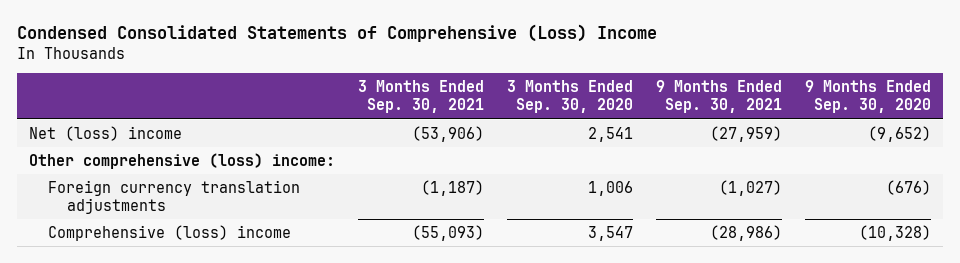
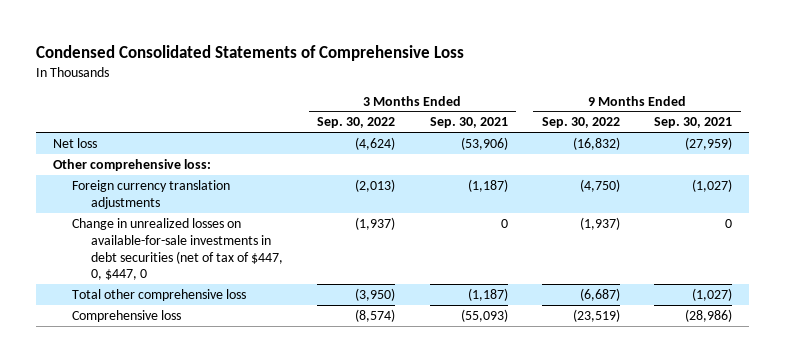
- Condensed Consolidated Statements of Comprehensive (Loss) Income
+ Condensed Consolidated Statements of Comprehensive Loss
- | 3 Months Ended Sep. 30, 2021 | 3 Months Ended Sep. 30, 2020 | 9 Months Ended Sep. 30, 2021 | 9 Months Ended Sep. 30, 2020
+ | 3 Months Ended Sep. 30, 2022 | 3 Months Ended Sep. 30, 2021 | 9 Months Ended Sep. 30, 2022 | 9 Months Ended Sep. 30, 2021
- Net (loss) income | (53,906) | 2,541 | (27,959) | (9,652)
- Other comprehensive (loss) income:
+ Net loss | (4,624) | (53,906) | (16,832) | (27,959)
+ Other comprehensive loss:
- Comprehensive (loss) income | (55,093) | 3,547 | (28,986) | (10,328)
+ Change in unrealized losses on available-for-sale investments in debt securities (net of tax of $447, 0, $447, 0 | (1,937) | 0 | (1,937) | 0
+ Total other comprehensive loss | (3,950) | (1,187) | (6,687) | (1,027)
+ Comprehensive loss | (8,574) | (55,093) | (23,519) | (28,986)

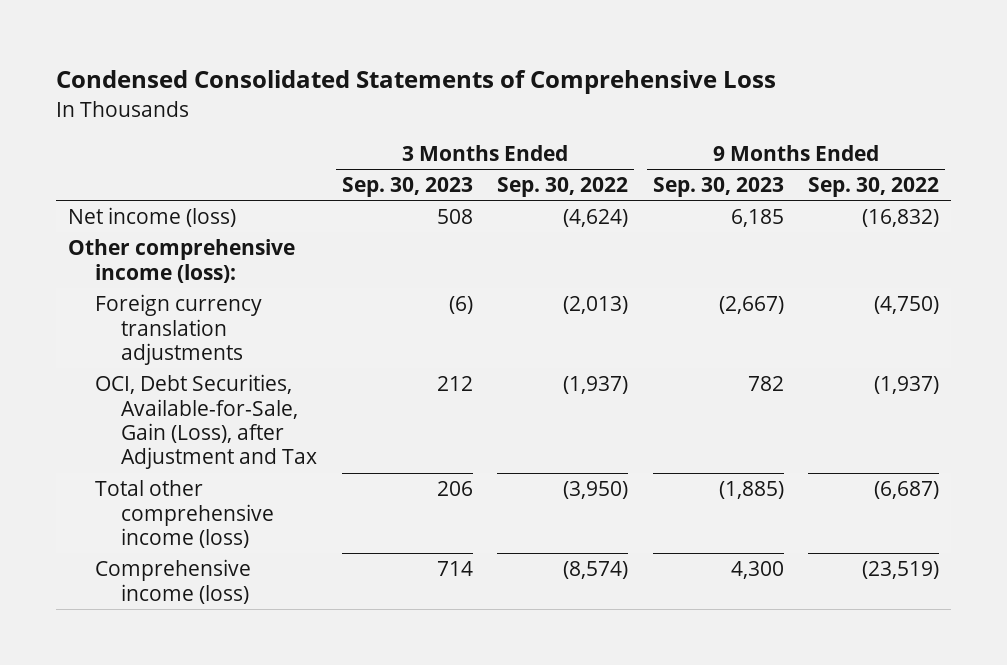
- | 3 Months Ended Sep. 30, 2022 | 3 Months Ended Sep. 30, 2021 | 9 Months Ended Sep. 30, 2022 | 9 Months Ended Sep. 30, 2021
+ | 3 Months Ended Sep. 30, 2023 | 3 Months Ended Sep. 30, 2022 | 9 Months Ended Sep. 30, 2023 | 9 Months Ended Sep. 30, 2022
- Net loss | (4,624) | (53,906) | (16,832) | (27,959)
- Other comprehensive loss:
+ Net income (loss) | 508 | (4,624) | 6,185 | (16,832)
+ Other comprehensive income (loss):
- Change in unrealized losses on available-for-sale investments in debt securities (net of tax of $447, 0, $447, 0 | (1,937) | 0 | (1,937) | 0
- Total other comprehensive loss | (3,950) | (1,187) | (6,687) | (1,027)
- Comprehensive loss | (8,574) | (55,093) | (23,519) | (28,986)
+ OCI, Debt Securities, Available-for-Sale, Gain (Loss), after Adjustment and Tax | 212 | (1,937) | 782 | (1,937)
+ Total other comprehensive income (loss) | 206 | (3,950) | (1,885) | (6,687)
+ Comprehensive income (loss) | 714 | (8,574) | 4,300 | (23,519)

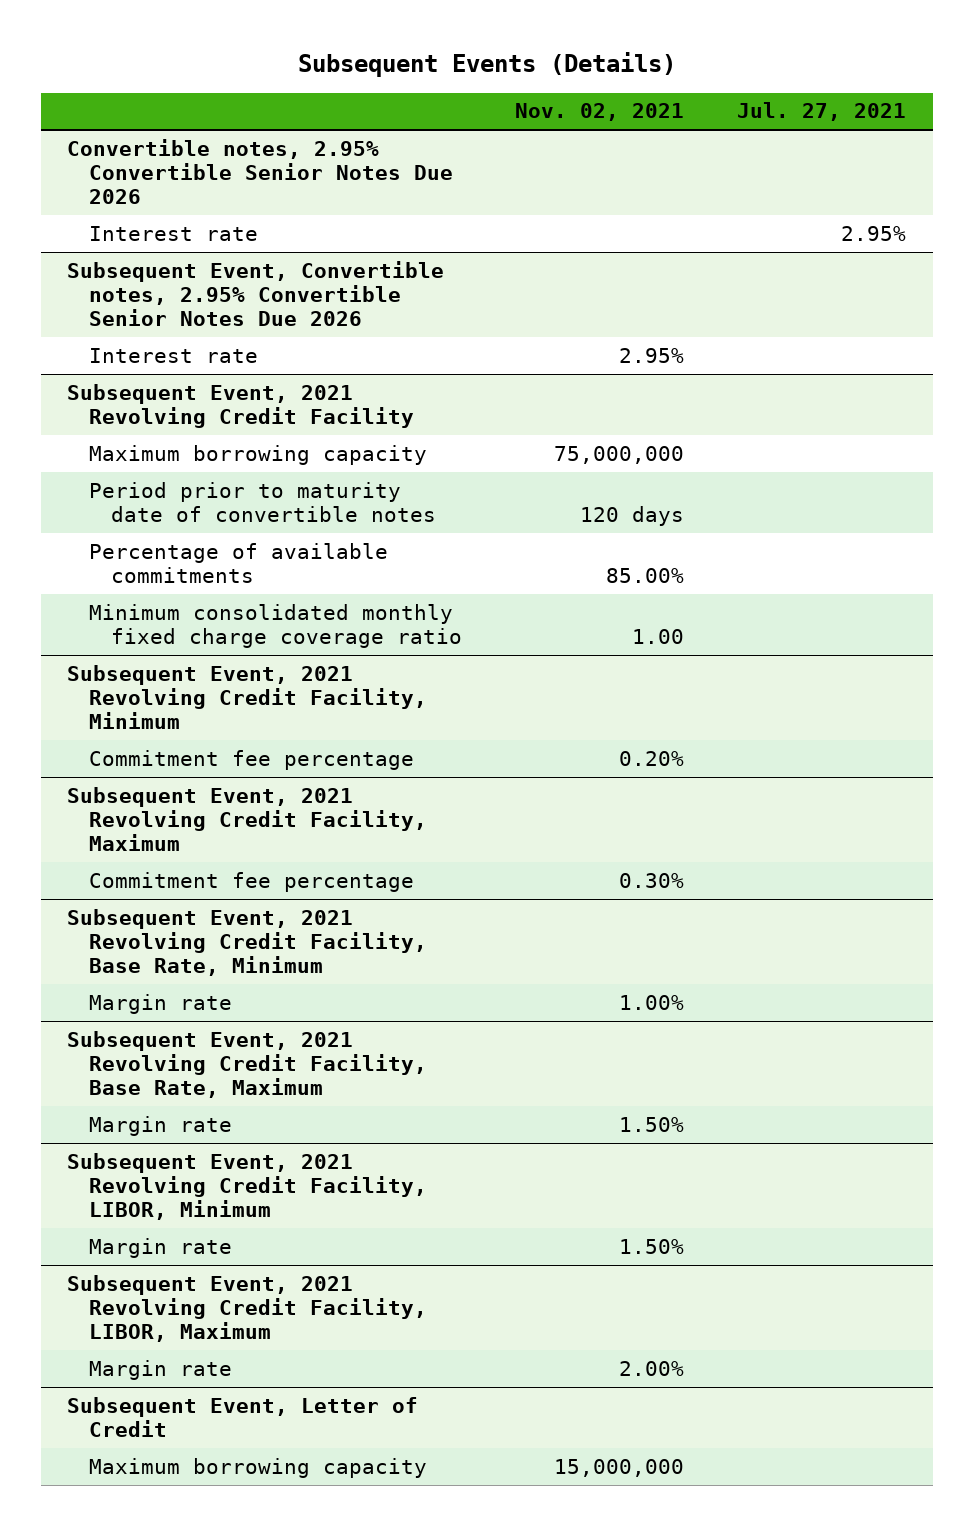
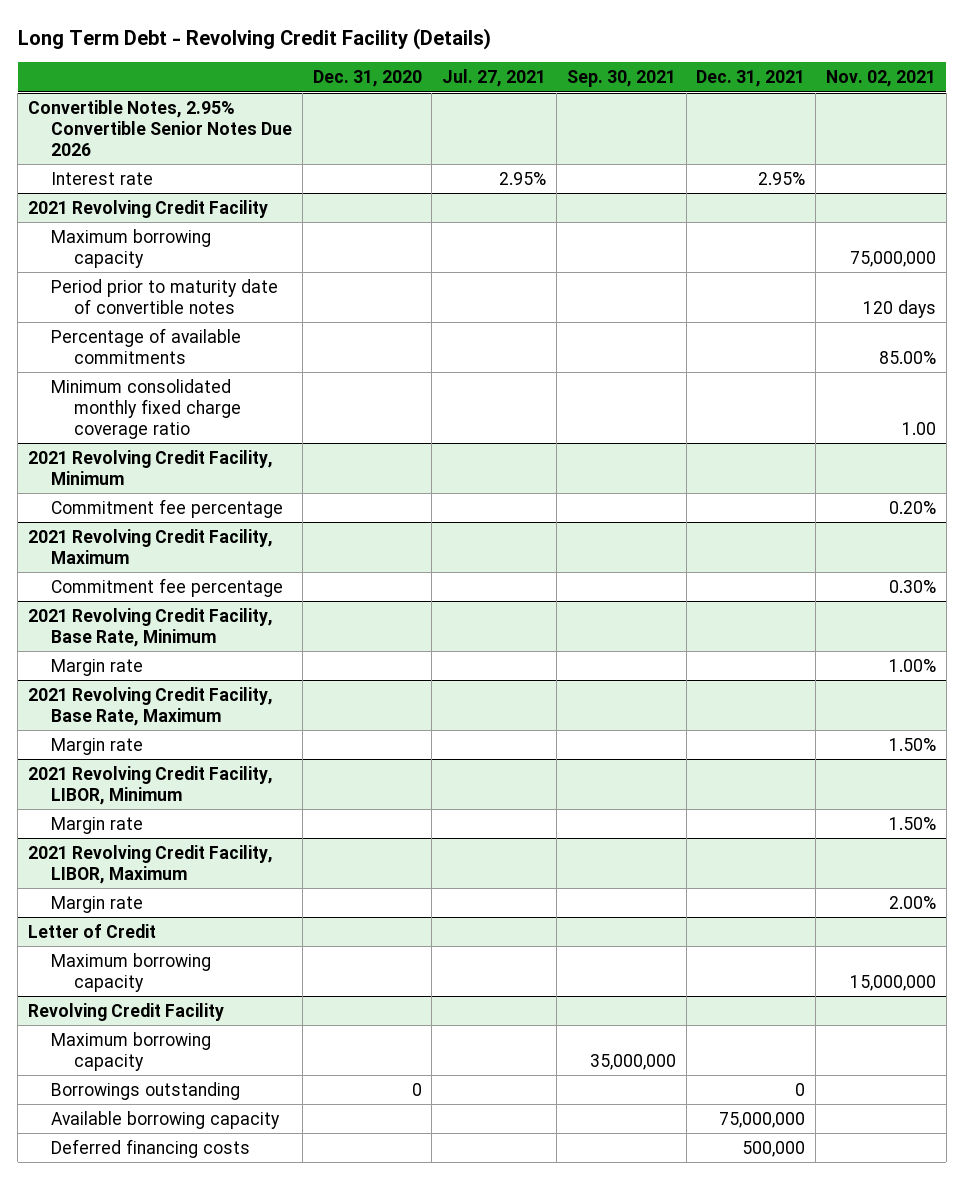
- Subsequent Events (Details)
+ Long Term Debt - Revolving Credit Facility (Details)
- | Nov. 02, 2021 | Jul. 27, 2021
+ | Dec. 31, 2020 | Jul. 27, 2021 | Sep. 30, 2021 | Dec. 31, 2021 | Nov. 02, 2021
- Convertible notes, 2.95% Convertible Senior Notes Due 2026
+ Convertible Notes, 2.95% Convertible Senior Notes Due 2026
- Subsequent Event, Convertible notes, 2.95% Convertible Senior Notes Due 2026
- Interest rate | 2.95% |
- Subsequent Event, 2021 Revolving Credit Facility
+ 2021 Revolving Credit Facility
- Subsequent Event, 2021 Revolving Credit Facility, Minimum
+ 2021 Revolving Credit Facility, Minimum
- Subsequent Event, 2021 Revolving Credit Facility, Maximum
+ 2021 Revolving Credit Facility, Maximum
- Subsequent Event, 2021 Revolving Credit Facility, Base Rate, Minimum
+ 2021 Revolving Credit Facility, Base Rate, Minimum
- Subsequent Event, 2021 Revolving Credit Facility, Base Rate, Maximum
+ 2021 Revolving Credit Facility, Base Rate, Maximum
- Subsequent Event, 2021 Revolving Credit Facility, LIBOR, Minimum
+ 2021 Revolving Credit Facility, LIBOR, Minimum
- Subsequent Event, 2021 Revolving Credit Facility, LIBOR, Maximum
+ 2021 Revolving Credit Facility, LIBOR, Maximum
- Subsequent Event, Letter of Credit
+ Letter of Credit
+ Revolving Credit Facility
+ Maximum borrowing capacity | | | 35,000,000 | |
+ Borrowings outstanding | 0 | | | 0 |
+ Available borrowing capacity | | | | 75,000,000 |
+ Deferred financing costs | | | | 500,000 |

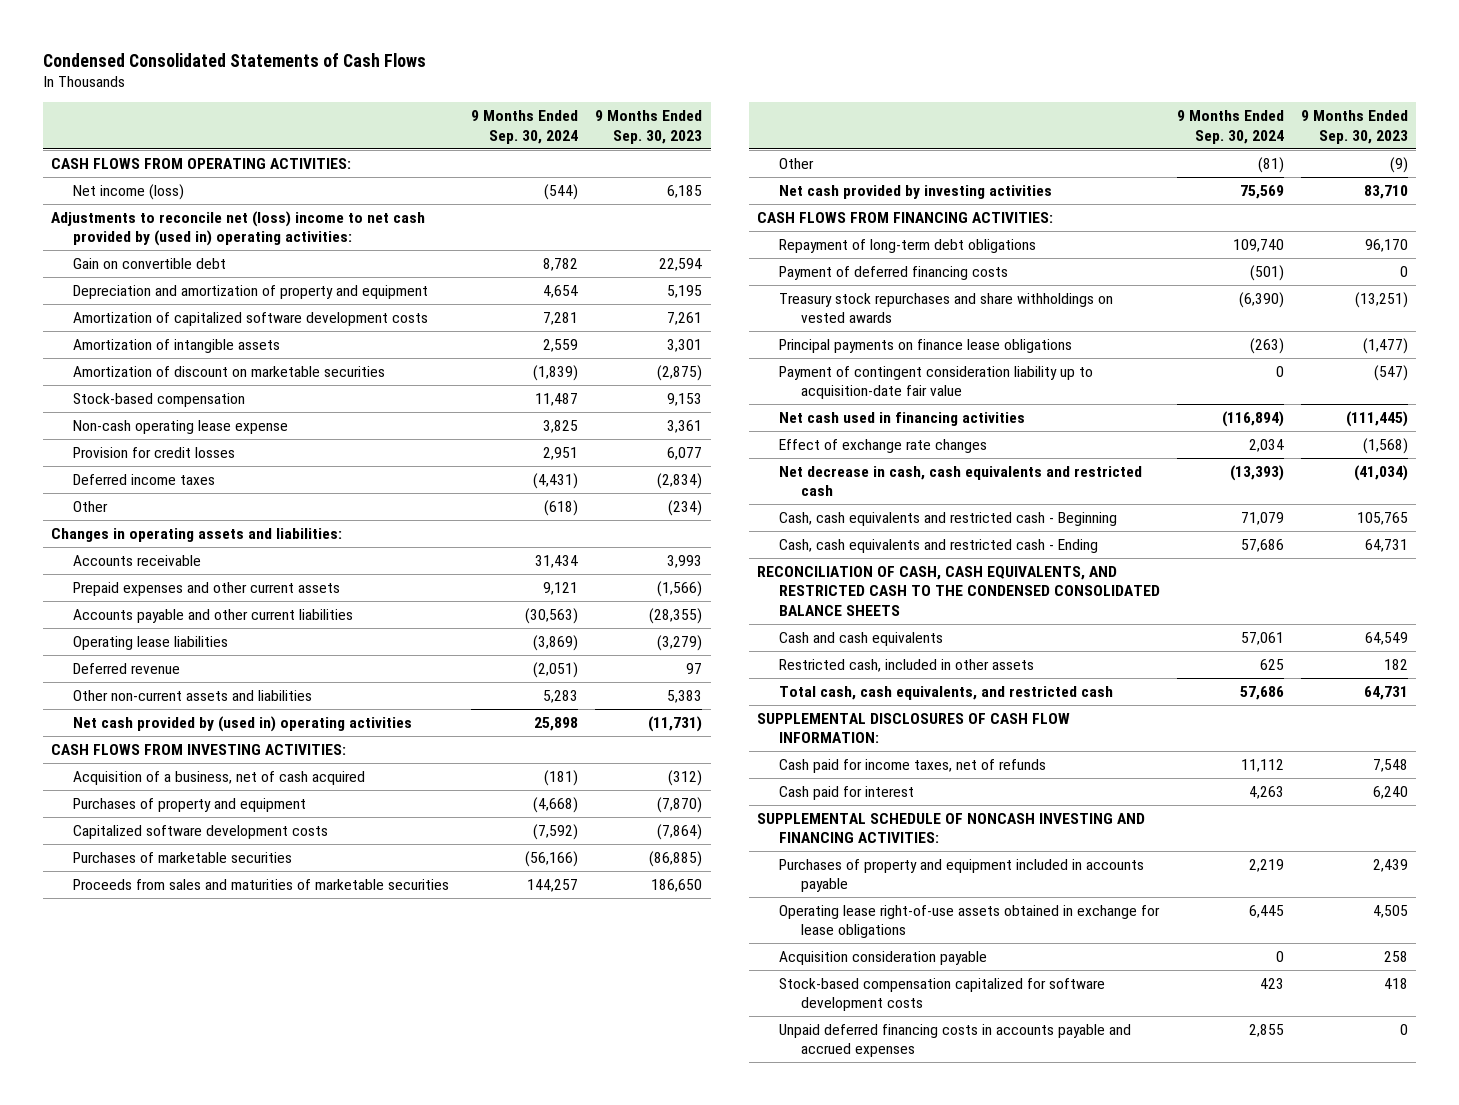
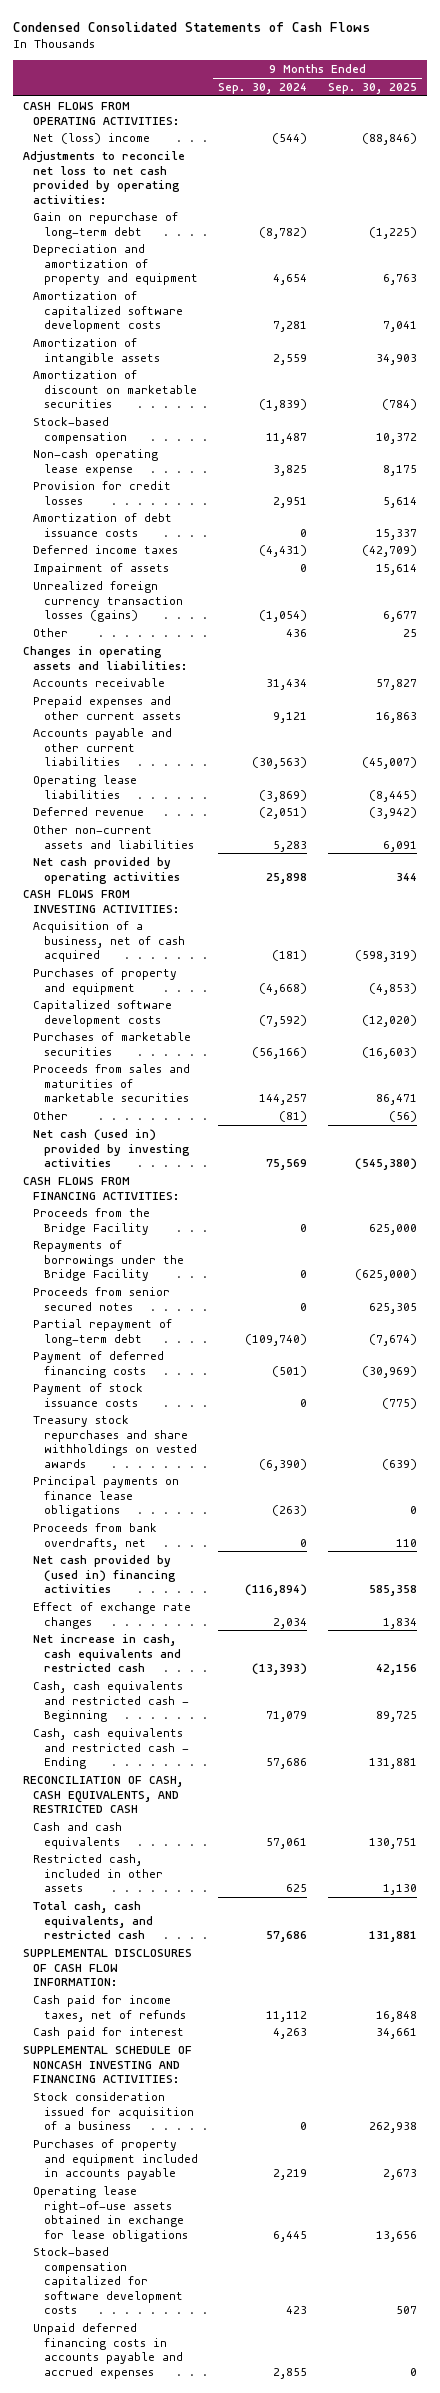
- | 9 Months Ended Sep. 30, 2024 | 9 Months Ended Sep. 30, 2023
+ | 9 Months Ended Sep. 30, 2024 | 9 Months Ended Sep. 30, 2025
- Net income (loss) | (544) | 6,185
- Adjustments to reconcile net (loss) income to net cash provided by (used in) operating activities:
- Gain on convertible debt | 8,782 | 22,594
+ Net (loss) income | (544) | (88,846)
+ Adjustments to reconcile net loss to net cash provided by operating activities:
+ Gain on repurchase of long-term debt | (8,782) | (1,225)
+ Amortization of debt issuance costs | 0 | 15,337
- Other | (618) | (234)
+ Impairment of assets | 0 | 15,614
+ Unrealized foreign currency transaction losses (gains) | (1,054) | 6,677
+ Other | 436 | 25
- Net cash provided by (used in) operating activities | 25,898 | (11,731)
+ Net cash provided by operating activities | 25,898 | 344
- Net cash provided by investing activities | 75,569 | 83,710
+ Net cash (used in) provided by investing activities | 75,569 | (545,380)
- Repayment of long-term debt obligations | 109,740 | 96,170
+ Proceeds from the Bridge Facility | 0 | 625,000
+ Repayments of borrowings under the Bridge Facility | 0 | (625,000)
+ Proceeds from senior secured notes | 0 | 625,305
+ Partial repayment of long-term debt | (109,740) | (7,674)
+ Payment of stock issuance costs | 0 | (775)
- Payment of contingent consideration liability up to acquisition-date fair value | 0 | (547)
- Net cash used in financing activities | (116,894) | (111,445)
+ Proceeds from bank overdrafts, net | 0 | 110
+ Net cash provided by (used in) financing activities | (116,894) | 585,358
- Net decrease in cash, cash equivalents and restricted cash | (13,393) | (41,034)
+ Net increase in cash, cash equivalents and restricted cash | (13,393) | 42,156
- RECONCILIATION OF CASH, CASH EQUIVALENTS, AND RESTRICTED CASH TO THE CONDENSED CONSOLIDATED BALANCE SHEETS
+ RECONCILIATION OF CASH, CASH EQUIVALENTS, AND RESTRICTED CASH
+ Stock consideration issued for acquisition of a business | 0 | 262,938
- Acquisition consideration payable | 0 | 258

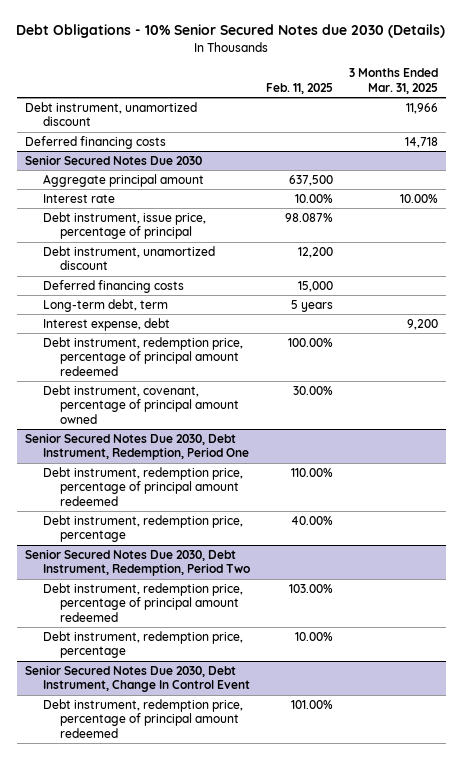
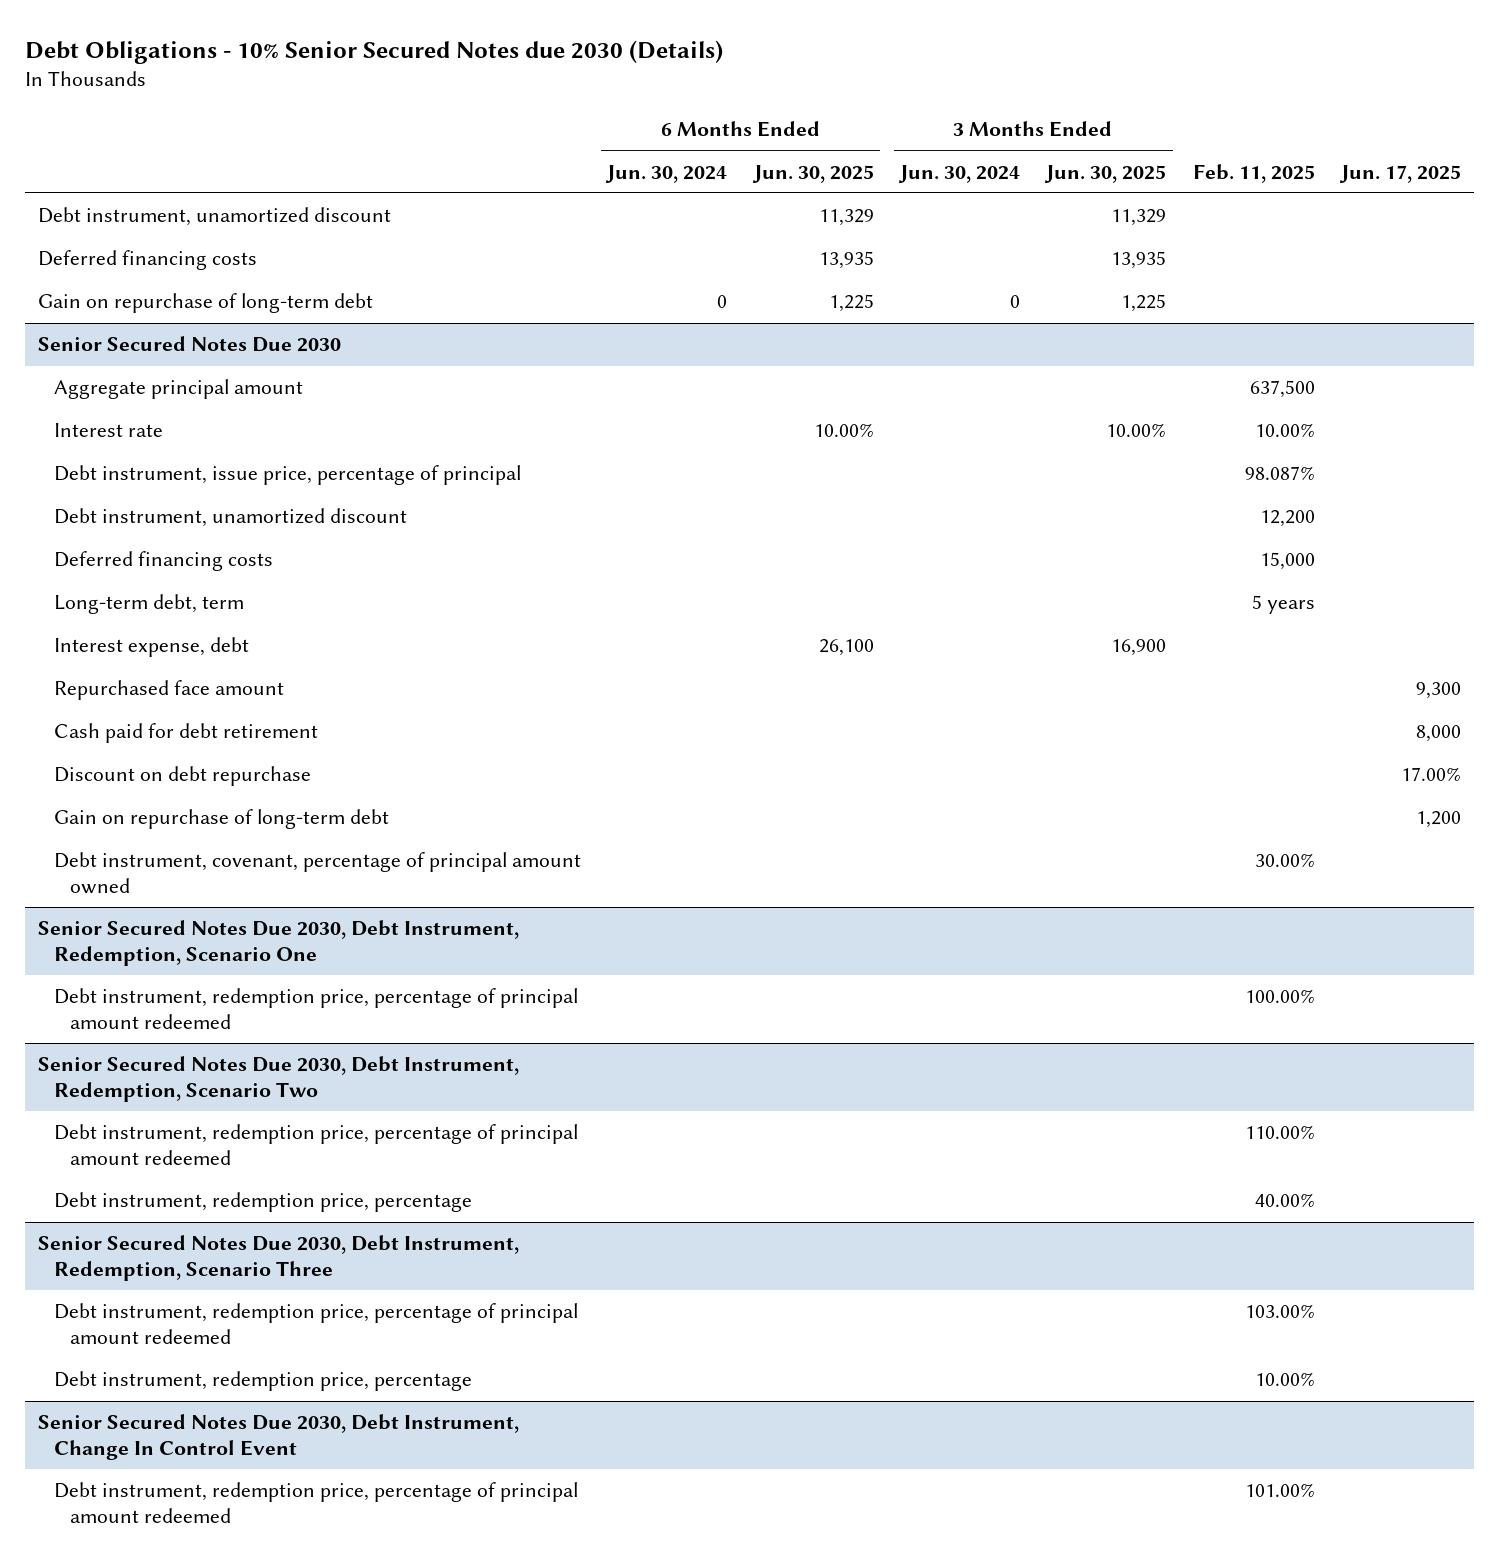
- | Feb. 11, 2025 | 3 Months Ended Mar. 31, 2025
+ | 6 Months Ended Jun. 30, 2024 | 6 Months Ended Jun. 30, 2025 | 3 Months Ended Jun. 30, 2024 | 3 Months Ended Jun. 30, 2025 | Feb. 11, 2025 | Jun. 17, 2025
+ Gain on repurchase of long-term debt | 0 | 1,225 | 0 | 1,225 | |
@ Senior Secured Notes Due 2030
- Debt instrument, redemption price, percentage of principal amount redeemed | 100.00% |
+ Repurchased face amount | | | | | | 9,300
+ Cash paid for debt retirement | | | | | | 8,000
+ Discount on debt repurchase | | | | | | 17.00%
+ Gain on repurchase of long-term debt | | | | | | 1,200
- Senior Secured Notes Due 2030, Debt Instrument, Redemption, Period One
+ Senior Secured Notes Due 2030, Debt Instrument, Redemption, Scenario One
+ Debt instrument, redemption price, percentage of principal amount redeemed | | | | | 100.00% |
+ Senior Secured Notes Due 2030, Debt Instrument, Redemption, Scenario Two
- Senior Secured Notes Due 2030, Debt Instrument, Redemption, Period Two
+ Senior Secured Notes Due 2030, Debt Instrument, Redemption, Scenario Three

